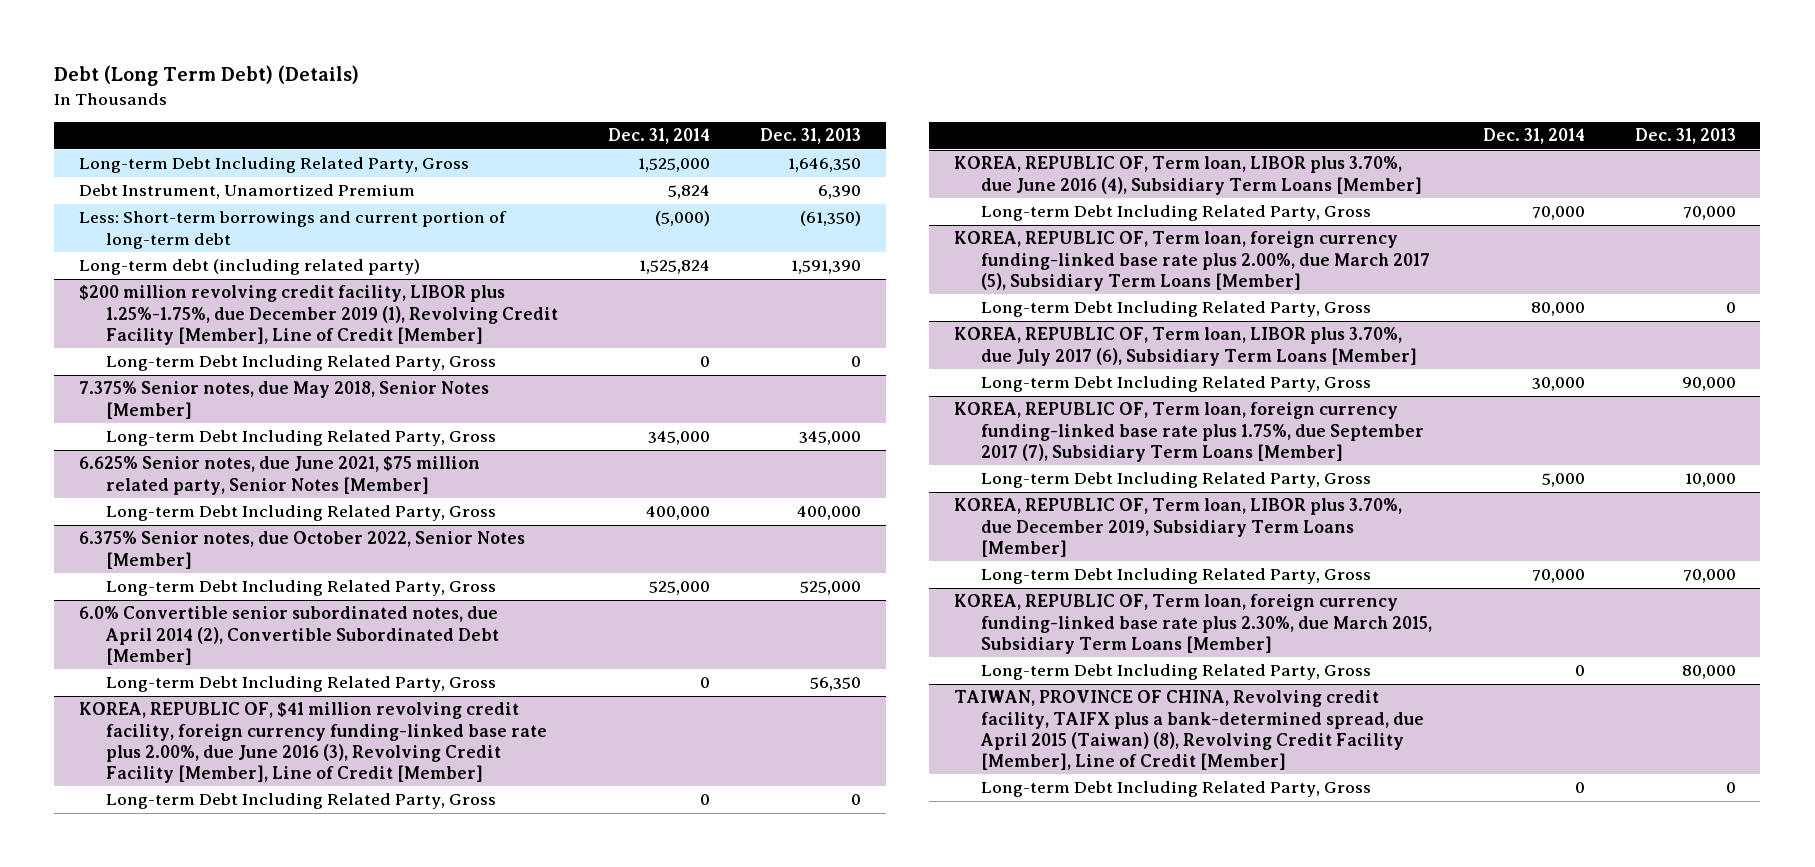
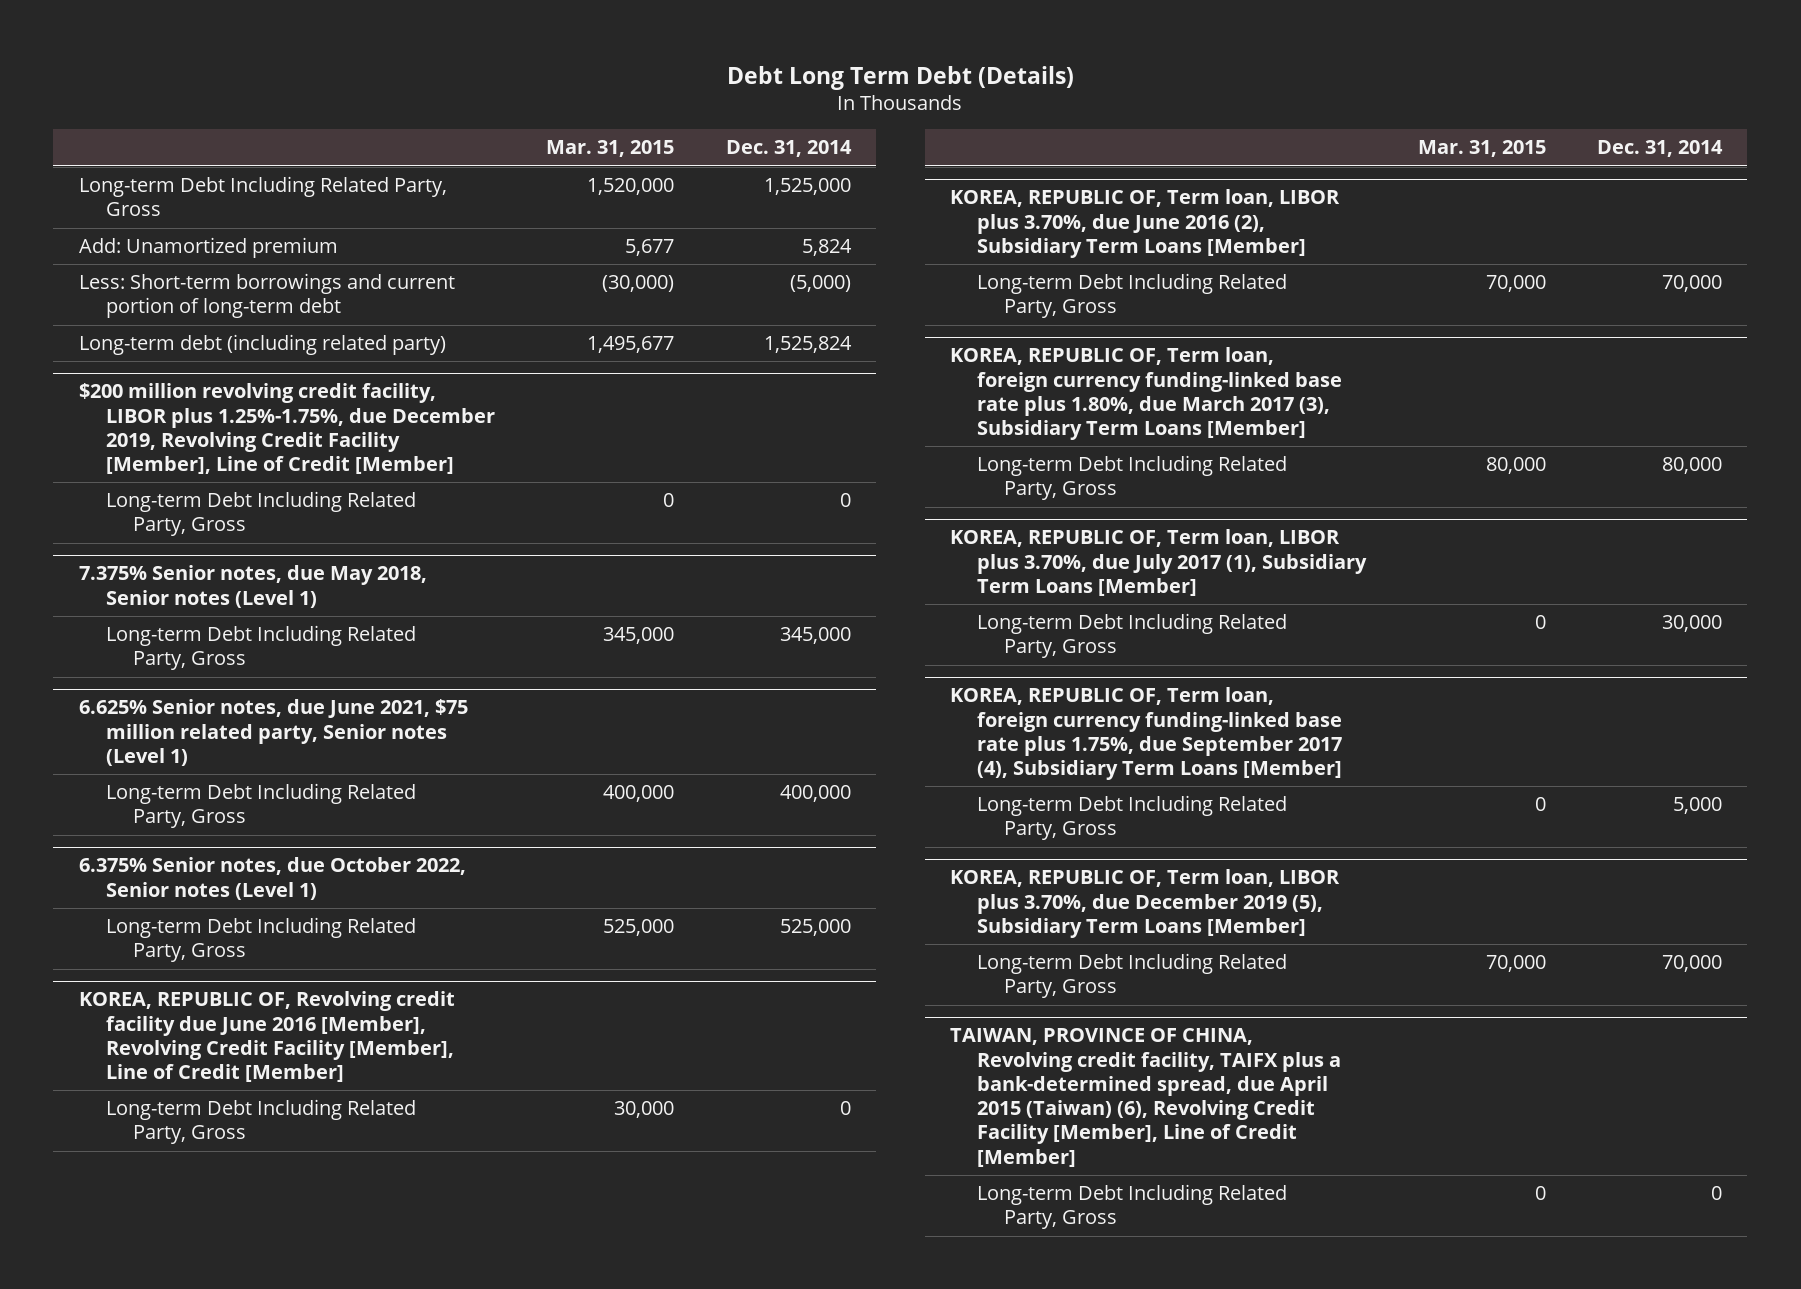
- Debt (Long Term Debt) (Details)
+ Debt Long Term Debt (Details)
- | Dec. 31, 2014 | Dec. 31, 2013
+ | Mar. 31, 2015 | Dec. 31, 2014
- Debt Instrument, Unamortized Premium | 5,824 | 6,390
+ Add: Unamortized premium | 5,677 | 5,824
- $200 million revolving credit facility, LIBOR plus 1.25%-1.75%, due December 2019 (1), Revolving Credit Facility [Member], Line of Credit [Member]
+ $200 million revolving credit facility, LIBOR plus 1.25%-1.75%, due December 2019, Revolving Credit Facility [Member], Line of Credit [Member]
- 7.375% Senior notes, due May 2018, Senior Notes [Member]
+ 7.375% Senior notes, due May 2018, Senior notes (Level 1)
- 6.625% Senior notes, due June 2021, $75 million related party, Senior Notes [Member]
+ 6.625% Senior notes, due June 2021, $75 million related party, Senior notes (Level 1)
- 6.375% Senior notes, due October 2022, Senior Notes [Member]
+ 6.375% Senior notes, due October 2022, Senior notes (Level 1)
- 6.0% Convertible senior subordinated notes, due April 2014 (2), Convertible Subordinated Debt [Member]
- Long-term Debt Including Related Party, Gross | 0 | 56,350
- KOREA, REPUBLIC OF, $41 million revolving credit facility, foreign currency funding-linked base rate plus 2.00%, due June 2016 (3), Revolving Credit Facility [Member], Line of Credit [Member]
+ KOREA, REPUBLIC OF, Revolving credit facility due June 2016 [Member], Revolving Credit Facility [Member], Line of Credit [Member]
- KOREA, REPUBLIC OF, Term loan, LIBOR plus 3.70%, due June 2016 (4), Subsidiary Term Loans [Member]
+ KOREA, REPUBLIC OF, Term loan, LIBOR plus 3.70%, due June 2016 (2), Subsidiary Term Loans [Member]
- KOREA, REPUBLIC OF, Term loan, foreign currency funding-linked base rate plus 2.00%, due March 2017 (5), Subsidiary Term Loans [Member]
+ KOREA, REPUBLIC OF, Term loan, foreign currency funding-linked base rate plus 1.80%, due March 2017 (3), Subsidiary Term Loans [Member]
- KOREA, REPUBLIC OF, Term loan, LIBOR plus 3.70%, due July 2017 (6), Subsidiary Term Loans [Member]
+ KOREA, REPUBLIC OF, Term loan, LIBOR plus 3.70%, due July 2017 (1), Subsidiary Term Loans [Member]
- KOREA, REPUBLIC OF, Term loan, foreign currency funding-linked base rate plus 1.75%, due September 2017 (7), Subsidiary Term Loans [Member]
+ KOREA, REPUBLIC OF, Term loan, foreign currency funding-linked base rate plus 1.75%, due September 2017 (4), Subsidiary Term Loans [Member]
- KOREA, REPUBLIC OF, Term loan, LIBOR plus 3.70%, due December 2019, Subsidiary Term Loans [Member]
+ KOREA, REPUBLIC OF, Term loan, LIBOR plus 3.70%, due December 2019 (5), Subsidiary Term Loans [Member]
- KOREA, REPUBLIC OF, Term loan, foreign currency funding-linked base rate plus 2.30%, due March 2015, Subsidiary Term Loans [Member]
- Long-term Debt Including Related Party, Gross | 0 | 80,000
- TAIWAN, PROVINCE OF CHINA, Revolving credit facility, TAIFX plus a bank-determined spread, due April 2015 (Taiwan) (8), Revolving Credit Facility [Member], Line of Credit [Member]
+ TAIWAN, PROVINCE OF CHINA, Revolving credit facility, TAIFX plus a bank-determined spread, due April 2015 (Taiwan) (6), Revolving Credit Facility [Member], Line of Credit [Member]

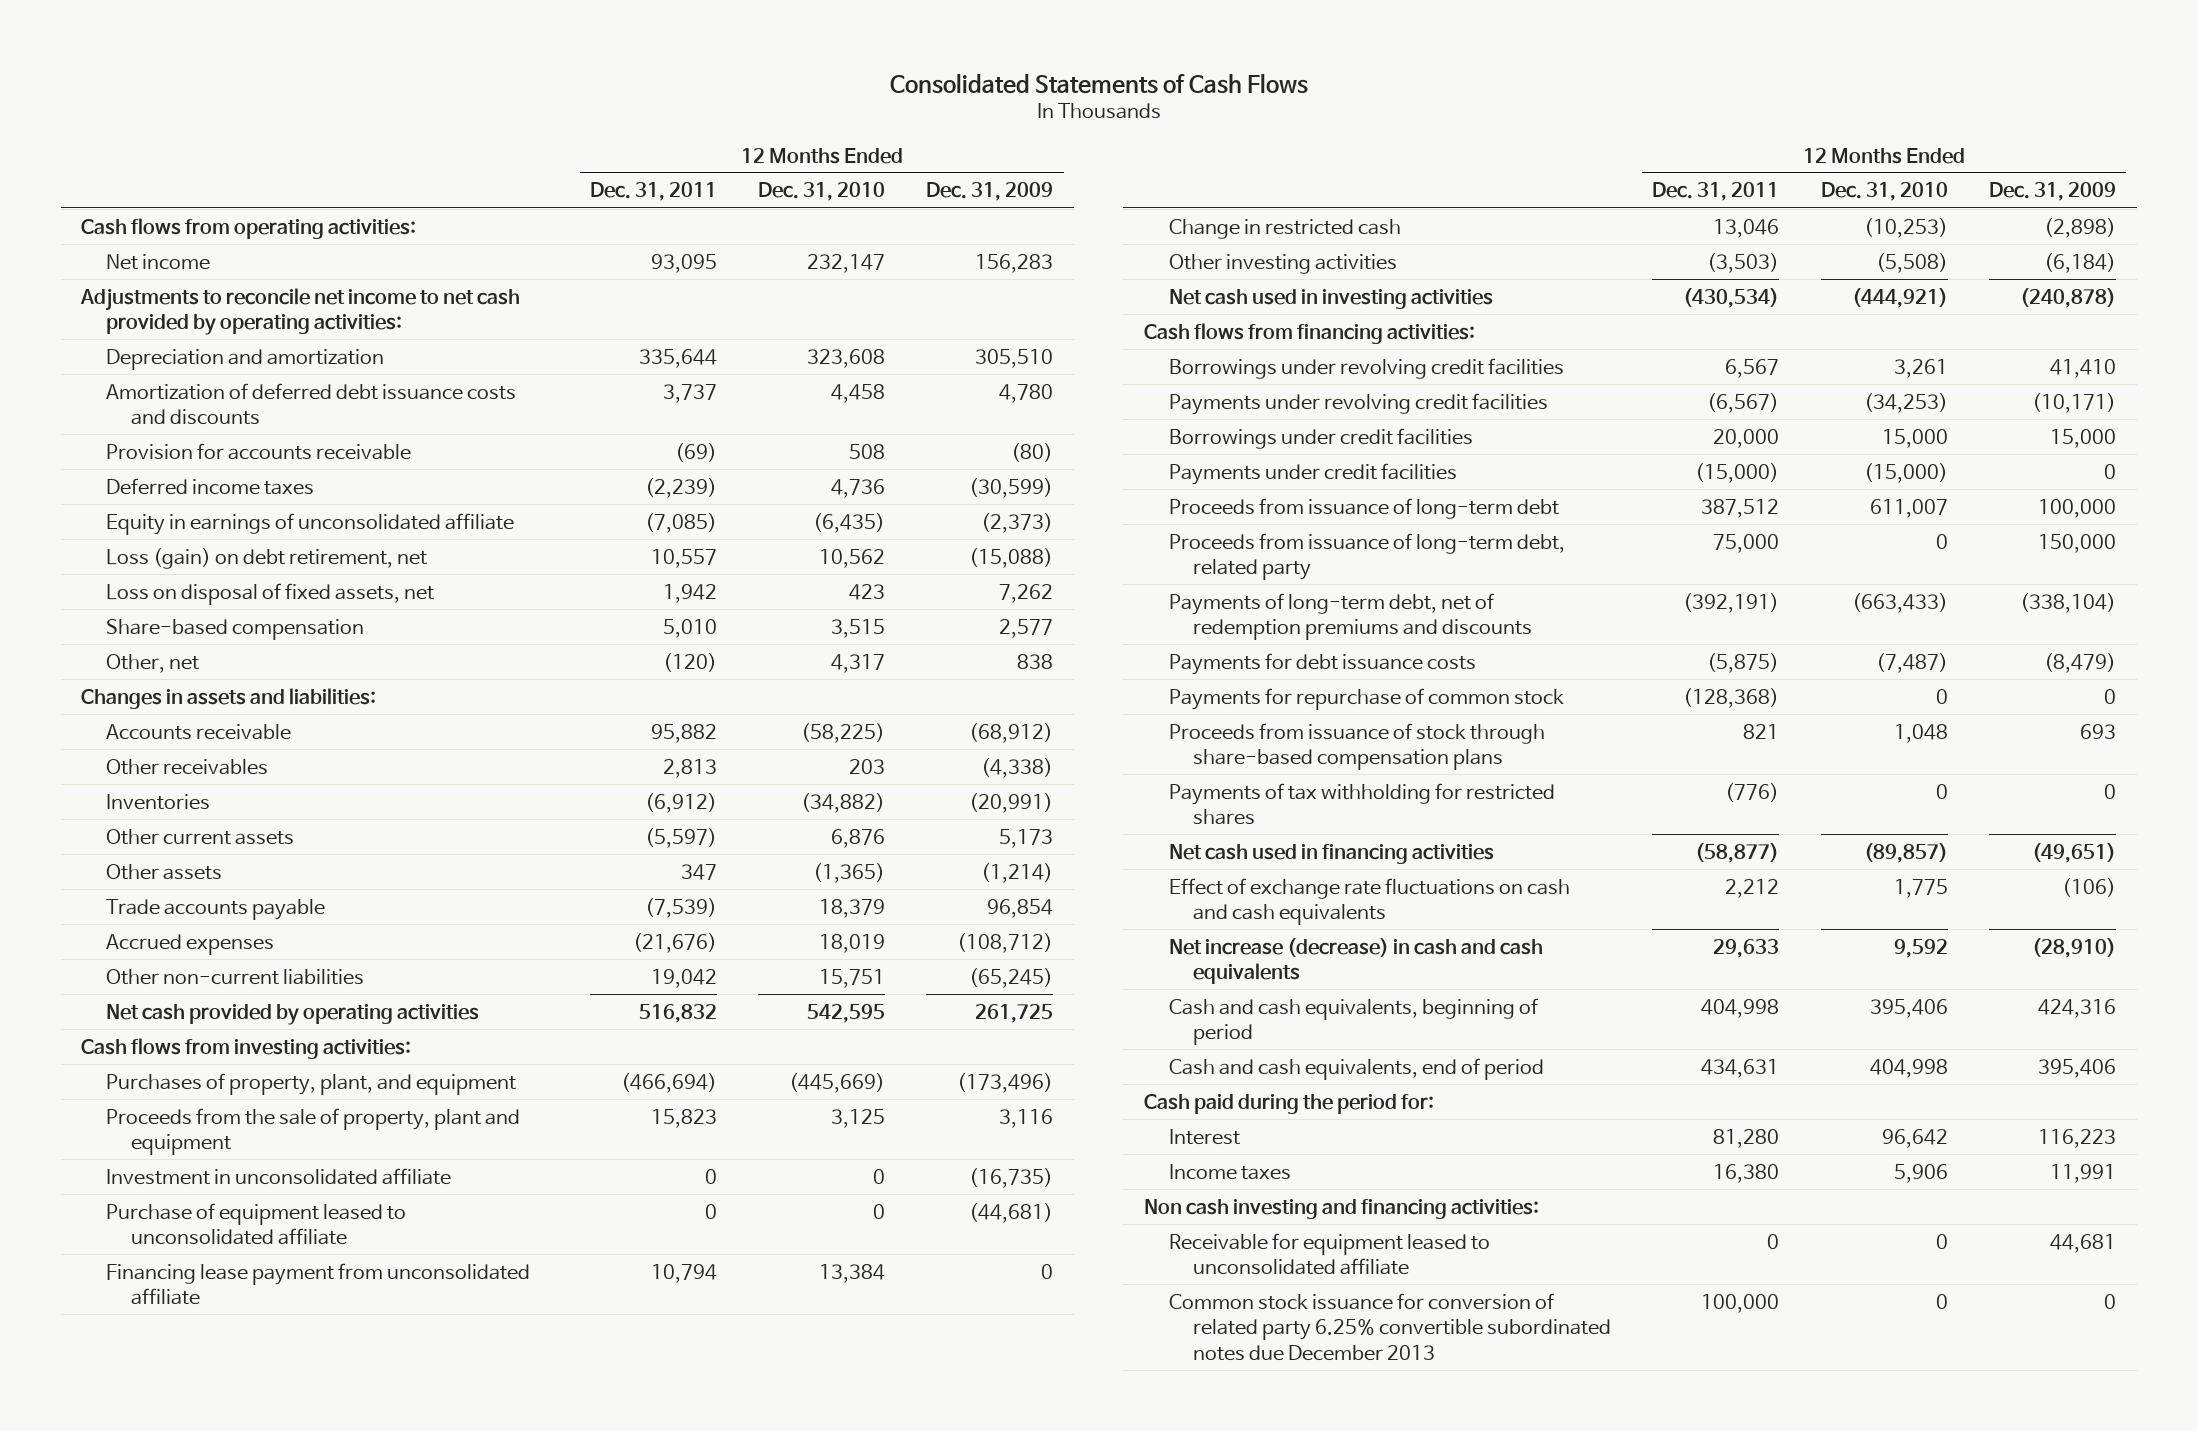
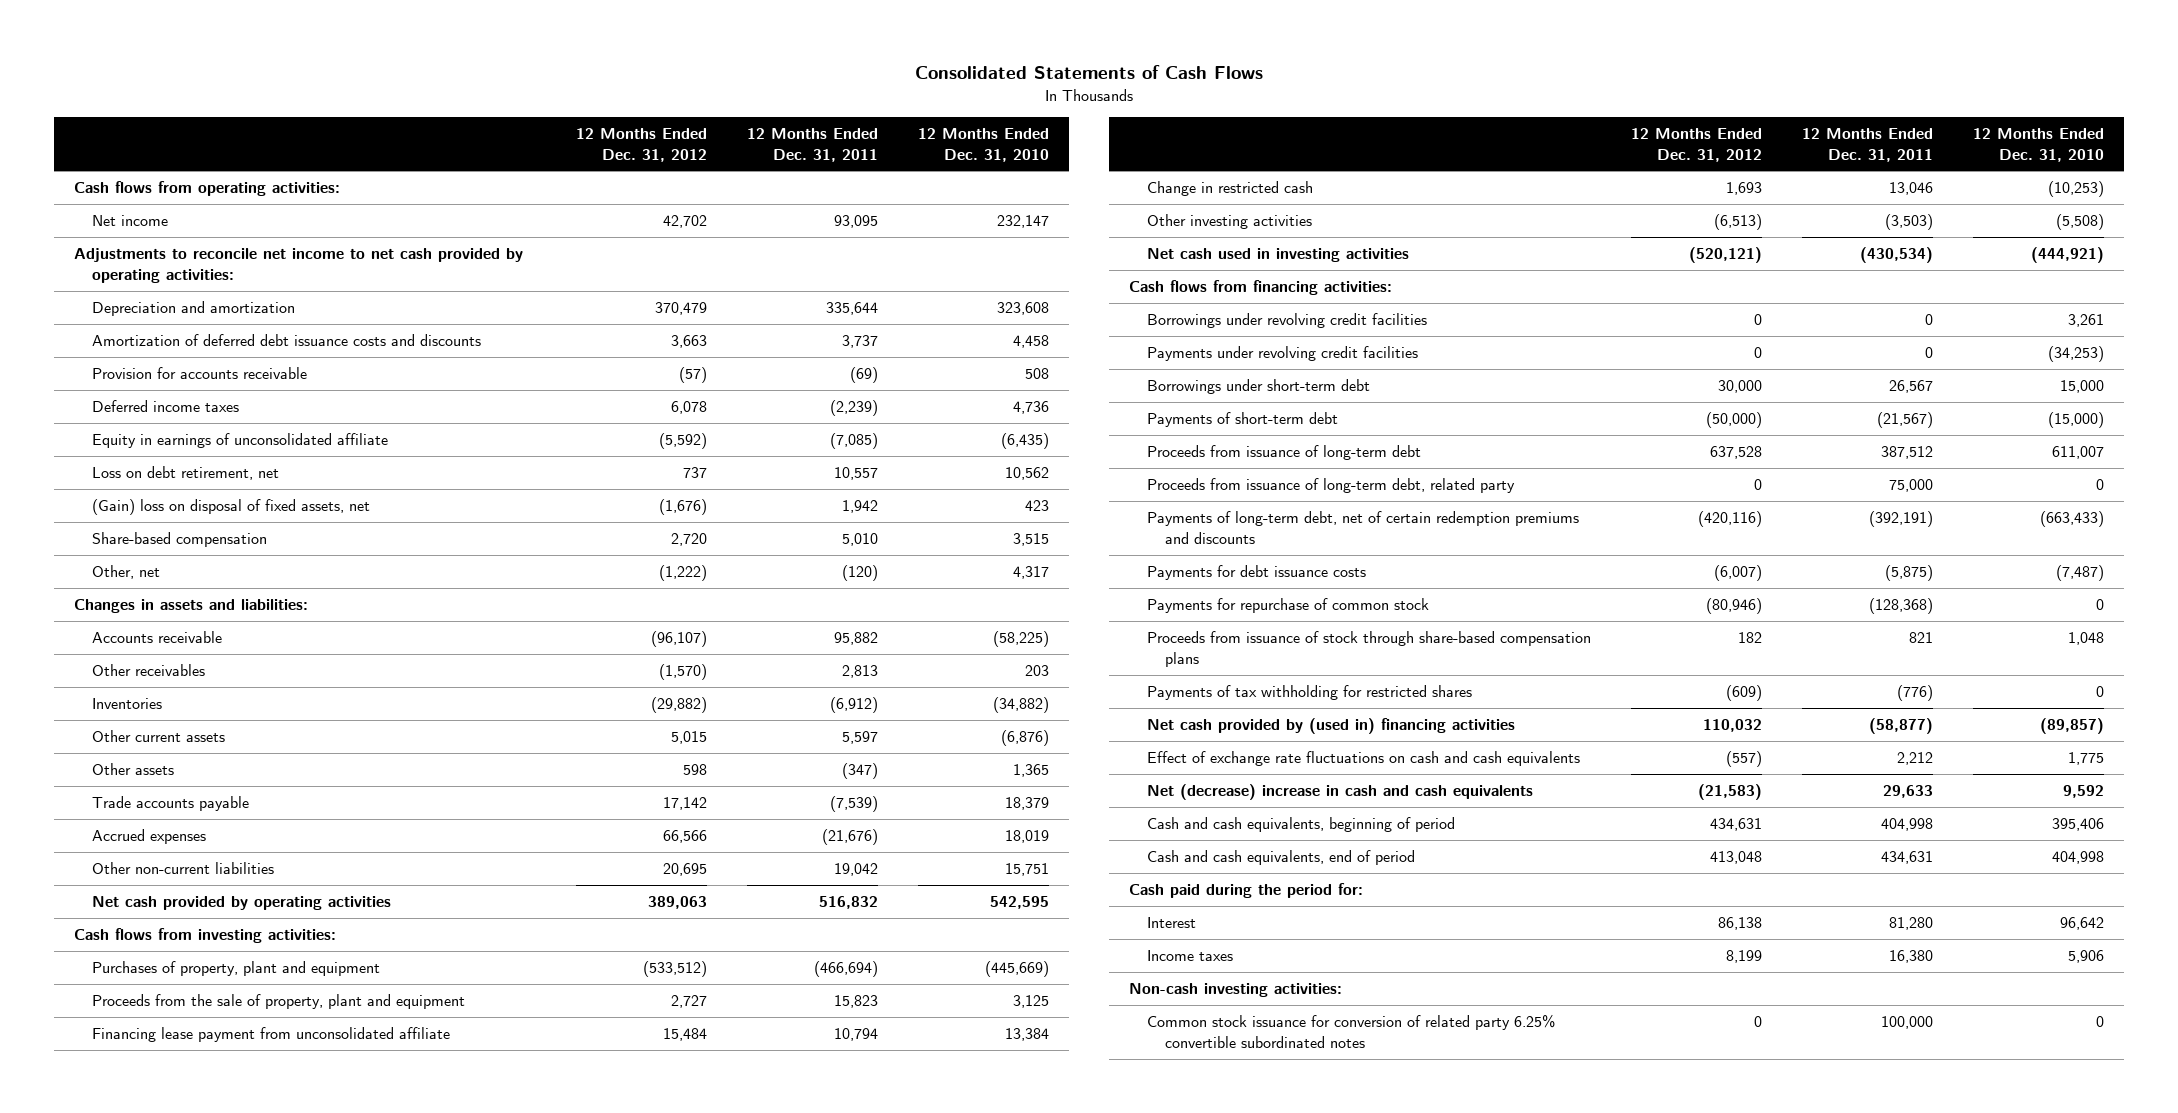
- | 12 Months Ended Dec. 31, 2011 | 12 Months Ended Dec. 31, 2010 | 12 Months Ended Dec. 31, 2009
+ | 12 Months Ended Dec. 31, 2012 | 12 Months Ended Dec. 31, 2011 | 12 Months Ended Dec. 31, 2010
- Loss (gain) on debt retirement, net | 10,557 | 10,562 | (15,088)
- Loss on disposal of fixed assets, net | 1,942 | 423 | 7,262
+ Loss on debt retirement, net | 737 | 10,557 | 10,562
+ (Gain) loss on disposal of fixed assets, net | (1,676) | 1,942 | 423
- Other current assets | (5,597) | 6,876 | 5,173
- Other assets | 347 | (1,365) | (1,214)
+ Other current assets | 5,015 | 5,597 | (6,876)
+ Other assets | 598 | (347) | 1,365
- Purchases of property, plant, and equipment | (466,694) | (445,669) | (173,496)
+ Purchases of property, plant and equipment | (533,512) | (466,694) | (445,669)
- Investment in unconsolidated affiliate | 0 | 0 | (16,735)
- Purchase of equipment leased to unconsolidated affiliate | 0 | 0 | (44,681)
- Borrowings under revolving credit facilities | 6,567 | 3,261 | 41,410
- Payments under revolving credit facilities | (6,567) | (34,253) | (10,171)
- Borrowings under credit facilities | 20,000 | 15,000 | 15,000
- Payments under credit facilities | (15,000) | (15,000) | 0
+ Borrowings under revolving credit facilities | 0 | 0 | 3,261
+ Payments under revolving credit facilities | 0 | 0 | (34,253)
+ Borrowings under short-term debt | 30,000 | 26,567 | 15,000
+ Payments of short-term debt | (50,000) | (21,567) | (15,000)
- Payments of long-term debt, net of redemption premiums and discounts | (392,191) | (663,433) | (338,104)
+ Payments of long-term debt, net of certain redemption premiums and discounts | (420,116) | (392,191) | (663,433)
- Net cash used in financing activities | (58,877) | (89,857) | (49,651)
+ Net cash provided by (used in) financing activities | 110,032 | (58,877) | (89,857)
- Net increase (decrease) in cash and cash equivalents | 29,633 | 9,592 | (28,910)
+ Net (decrease) increase in cash and cash equivalents | (21,583) | 29,633 | 9,592
- Non cash investing and financing activities:
- Receivable for equipment leased to unconsolidated affiliate | 0 | 0 | 44,681
- Common stock issuance for conversion of related party 6.25% convertible subordinated notes due December 2013 | 100,000 | 0 | 0
+ Non-cash investing activities:
+ Common stock issuance for conversion of related party 6.25% convertible subordinated notes | 0 | 100,000 | 0

